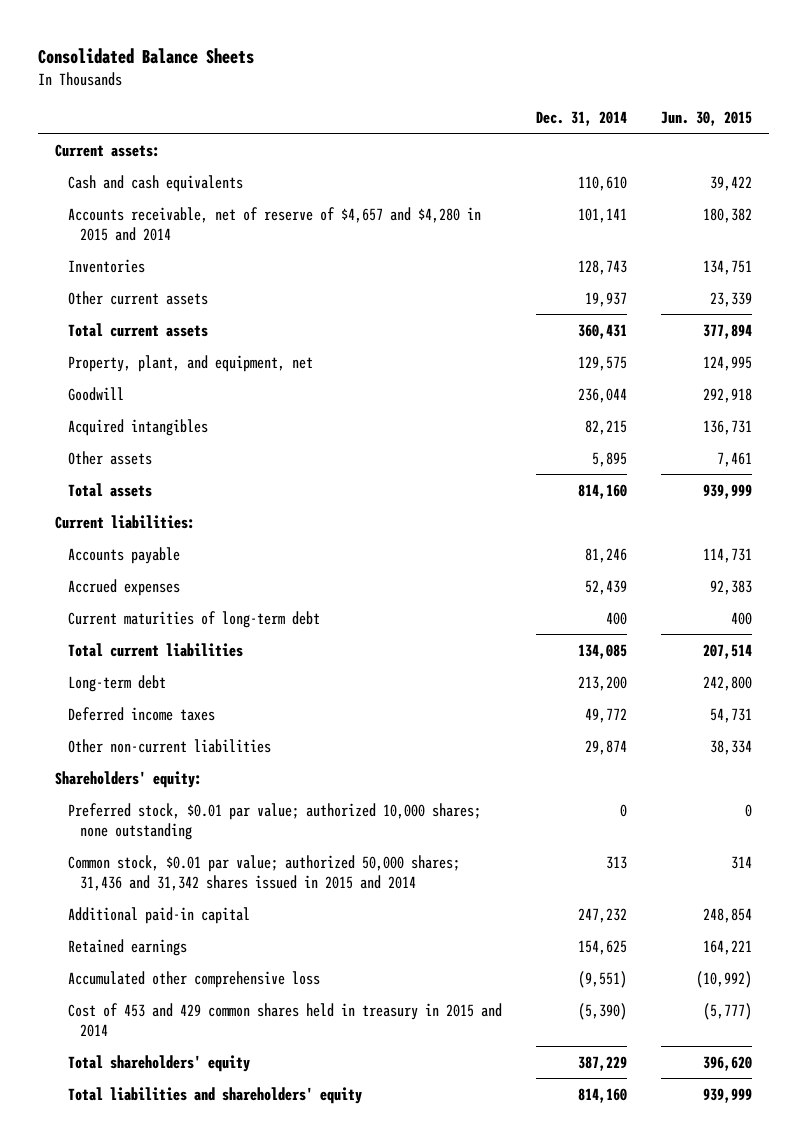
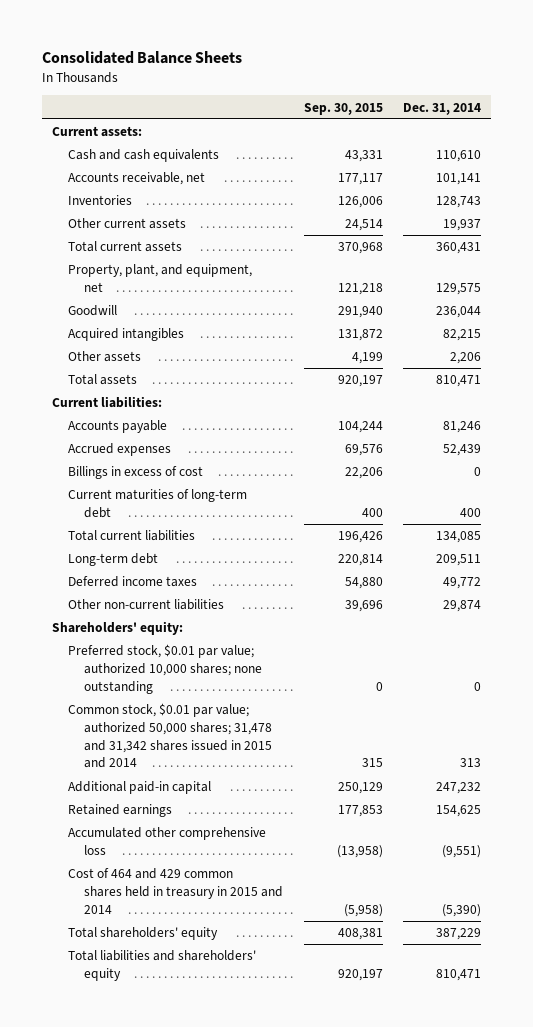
- | Dec. 31, 2014 | Jun. 30, 2015
+ | Sep. 30, 2015 | Dec. 31, 2014
- Accounts receivable, net of reserve of $4,657 and $4,280 in 2015 and 2014 | 101,141 | 180,382
+ Accounts receivable, net | 177,117 | 101,141
- Other assets | 5,895 | 7,461
- Total assets | 814,160 | 939,999
+ Other assets | 4,199 | 2,206
+ Total assets | 920,197 | 810,471
+ Billings in excess of cost | 22,206 | 0
- Long-term debt | 213,200 | 242,800
+ Long-term debt | 220,814 | 209,511
- Common stock, $0.01 par value; authorized 50,000 shares; 31,436 and 31,342 shares issued in 2015 and 2014 | 313 | 314
+ Common stock, $0.01 par value; authorized 50,000 shares; 31,478 and 31,342 shares issued in 2015 and 2014 | 315 | 313
- Cost of 453 and 429 common shares held in treasury in 2015 and 2014 | (5,390) | (5,777)
+ Cost of 464 and 429 common shares held in treasury in 2015 and 2014 | (5,958) | (5,390)
- Total liabilities and shareholders' equity | 814,160 | 939,999
+ Total liabilities and shareholders' equity | 920,197 | 810,471

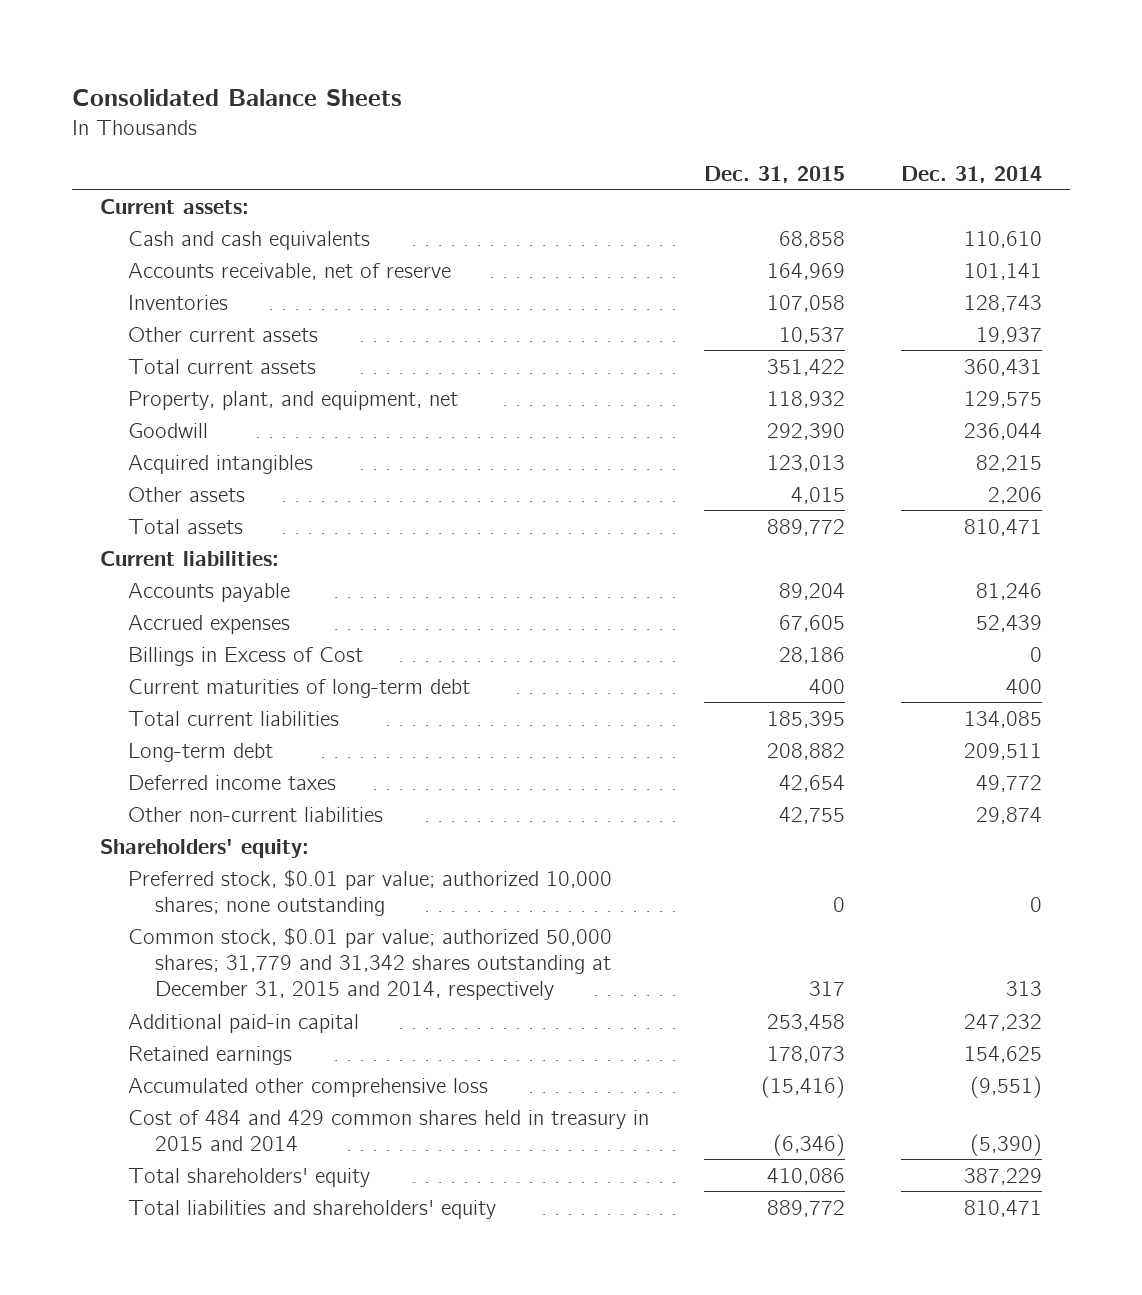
- | Sep. 30, 2015 | Dec. 31, 2014
+ | Dec. 31, 2015 | Dec. 31, 2014
- Accounts receivable, net | 177,117 | 101,141
+ Accounts receivable, net of reserve | 164,969 | 101,141
- Billings in excess of cost | 22,206 | 0
+ Billings in Excess of Cost | 28,186 | 0
- Common stock, $0.01 par value; authorized 50,000 shares; 31,478 and 31,342 shares issued in 2015 and 2014 | 315 | 313
+ Common stock, $0.01 par value; authorized 50,000 shares; 31,779 and 31,342 shares outstanding at December 31, 2015 and 2014, respectively | 317 | 313
- Cost of 464 and 429 common shares held in treasury in 2015 and 2014 | (5,958) | (5,390)
+ Cost of 484 and 429 common shares held in treasury in 2015 and 2014 | (6,346) | (5,390)

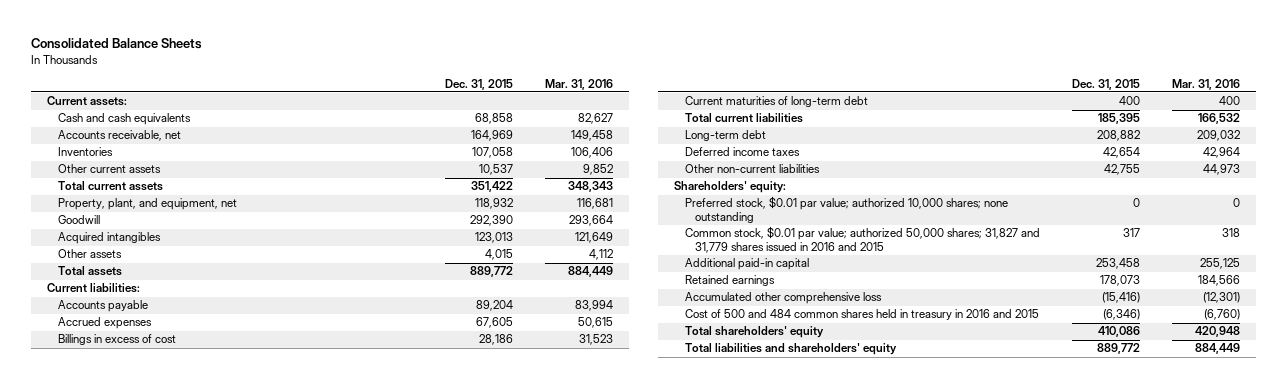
- | Dec. 31, 2015 | Dec. 31, 2014
+ | Dec. 31, 2015 | Mar. 31, 2016
- Accounts receivable, net of reserve | 164,969 | 101,141
+ Accounts receivable, net | 164,969 | 149,458
- Billings in Excess of Cost | 28,186 | 0
+ Billings in excess of cost | 28,186 | 31,523
- Common stock, $0.01 par value; authorized 50,000 shares; 31,779 and 31,342 shares outstanding at December 31, 2015 and 2014, respectively | 317 | 313
+ Common stock, $0.01 par value; authorized 50,000 shares; 31,827 and 31,779 shares issued in 2016 and 2015 | 317 | 318
- Cost of 484 and 429 common shares held in treasury in 2015 and 2014 | (6,346) | (5,390)
+ Cost of 500 and 484 common shares held in treasury in 2016 and 2015 | (6,346) | (6,760)

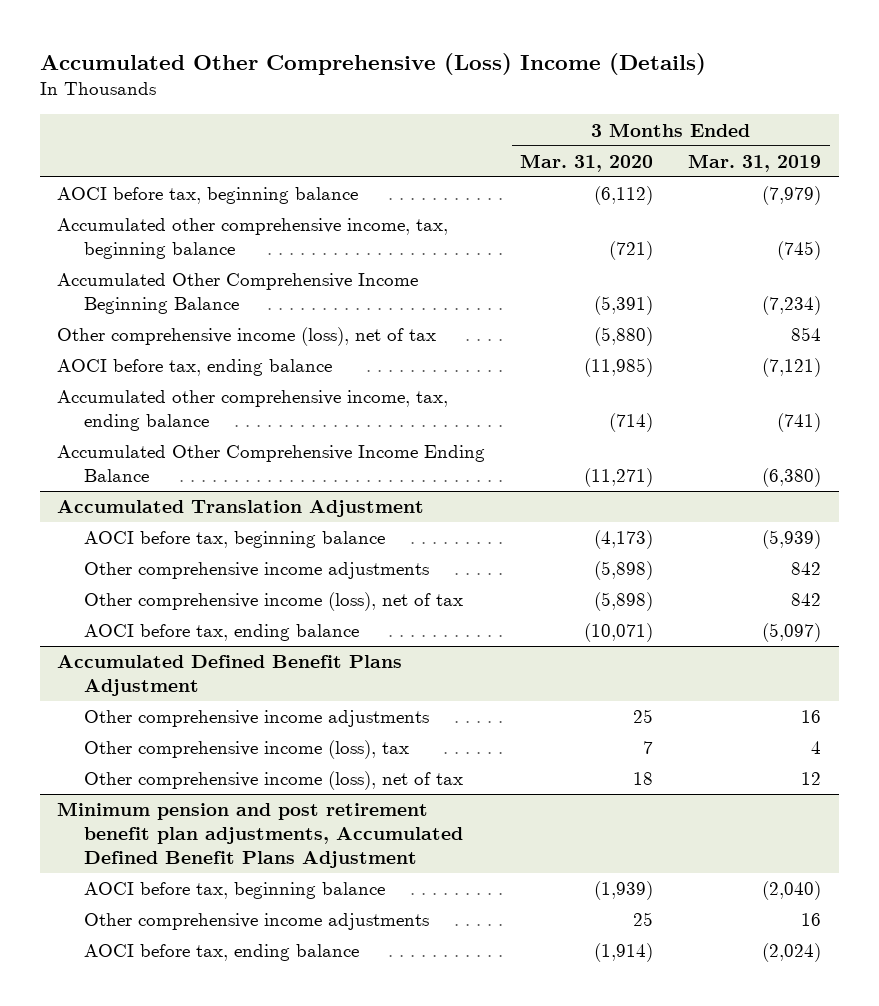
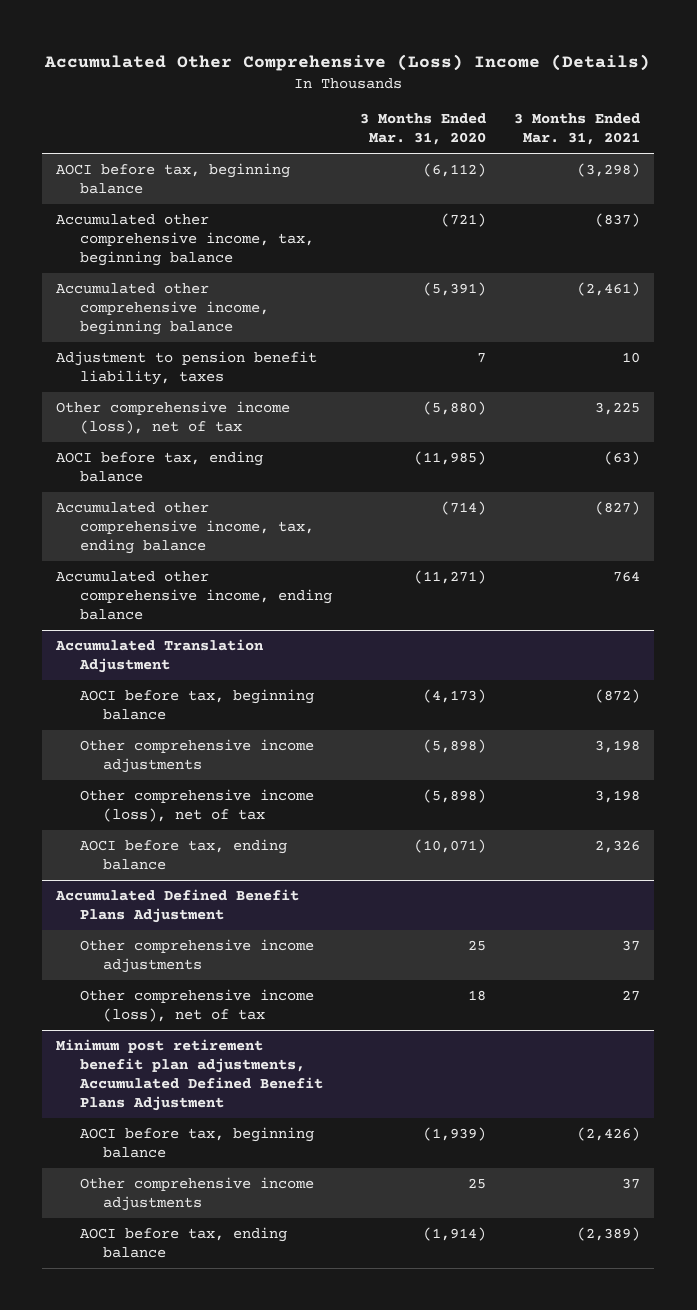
- | 3 Months Ended Mar. 31, 2020 | 3 Months Ended Mar. 31, 2019
+ | 3 Months Ended Mar. 31, 2020 | 3 Months Ended Mar. 31, 2021
- Accumulated Other Comprehensive Income Beginning Balance | (5,391) | (7,234)
+ Accumulated other comprehensive income, beginning balance | (5,391) | (2,461)
+ Adjustment to pension benefit liability, taxes | 7 | 10
- Accumulated Other Comprehensive Income Ending Balance | (11,271) | (6,380)
+ Accumulated other comprehensive income, ending balance | (11,271) | 764
@ Accumulated Defined Benefit Plans Adjustment
- Other comprehensive income (loss), tax | 7 | 4
- Minimum pension and post retirement benefit plan adjustments, Accumulated Defined Benefit Plans Adjustment
+ Minimum post retirement benefit plan adjustments, Accumulated Defined Benefit Plans Adjustment

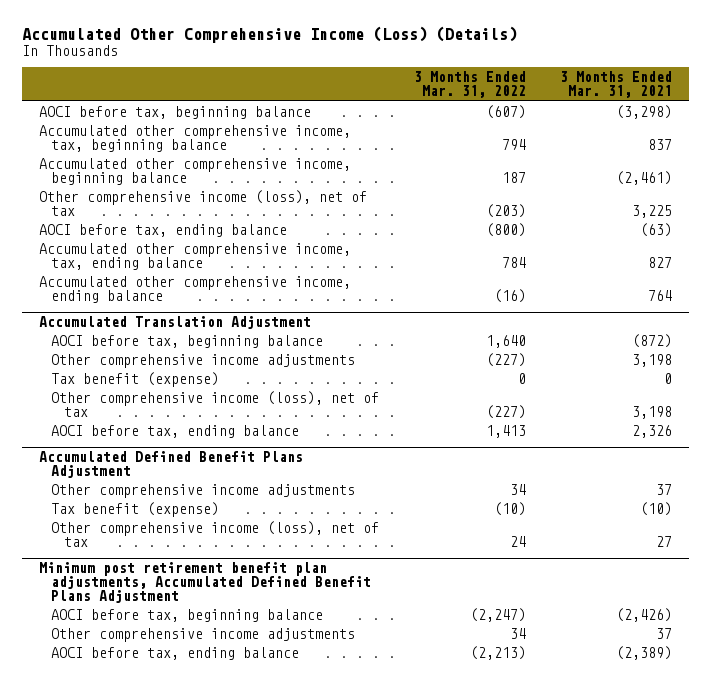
- Accumulated Other Comprehensive (Loss) Income (Details)
+ Accumulated Other Comprehensive Income (Loss) (Details)
- | 3 Months Ended Mar. 31, 2020 | 3 Months Ended Mar. 31, 2021
+ | 3 Months Ended Mar. 31, 2022 | 3 Months Ended Mar. 31, 2021
- Accumulated other comprehensive income, tax, beginning balance | (721) | (837)
+ Accumulated other comprehensive income, tax, beginning balance | 794 | 837
- Adjustment to pension benefit liability, taxes | 7 | 10
- Accumulated other comprehensive income, tax, ending balance | (714) | (827)
+ Accumulated other comprehensive income, tax, ending balance | 784 | 827
@ Accumulated Translation Adjustment
+ Tax benefit (expense) | 0 | 0
@ Accumulated Defined Benefit Plans Adjustment
+ Tax benefit (expense) | (10) | (10)

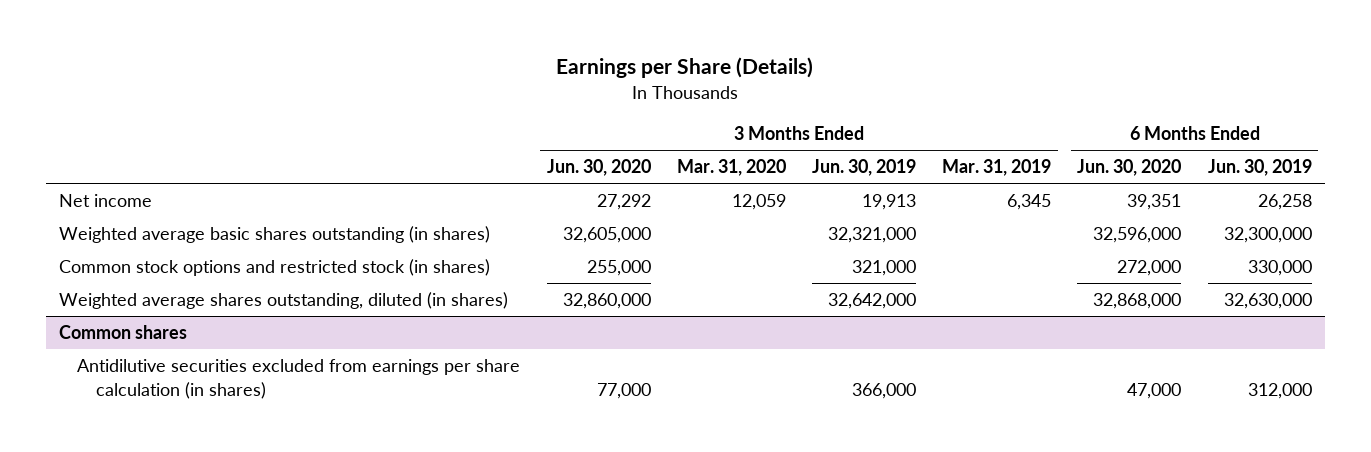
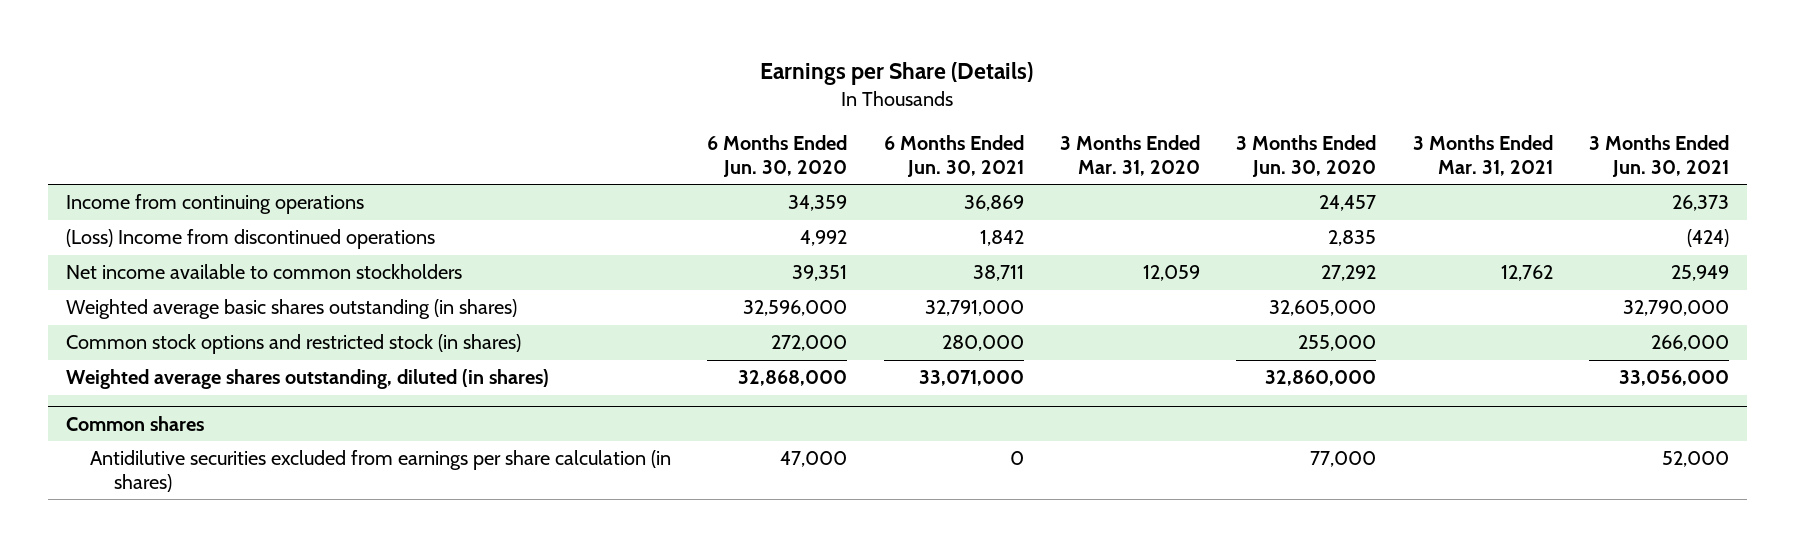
- | 3 Months Ended Jun. 30, 2020 | 3 Months Ended Mar. 31, 2020 | 3 Months Ended Jun. 30, 2019 | 3 Months Ended Mar. 31, 2019 | 6 Months Ended Jun. 30, 2020 | 6 Months Ended Jun. 30, 2019
+ | 6 Months Ended Jun. 30, 2020 | 6 Months Ended Jun. 30, 2021 | 3 Months Ended Mar. 31, 2020 | 3 Months Ended Jun. 30, 2020 | 3 Months Ended Mar. 31, 2021 | 3 Months Ended Jun. 30, 2021
- Net income | 27,292 | 12,059 | 19,913 | 6,345 | 39,351 | 26,258
+ Income from continuing operations | 34,359 | 36,869 | | 24,457 | | 26,373
+ (Loss) Income from discontinued operations | 4,992 | 1,842 | | 2,835 | | (424)
+ Net income available to common stockholders | 39,351 | 38,711 | 12,059 | 27,292 | 12,762 | 25,949

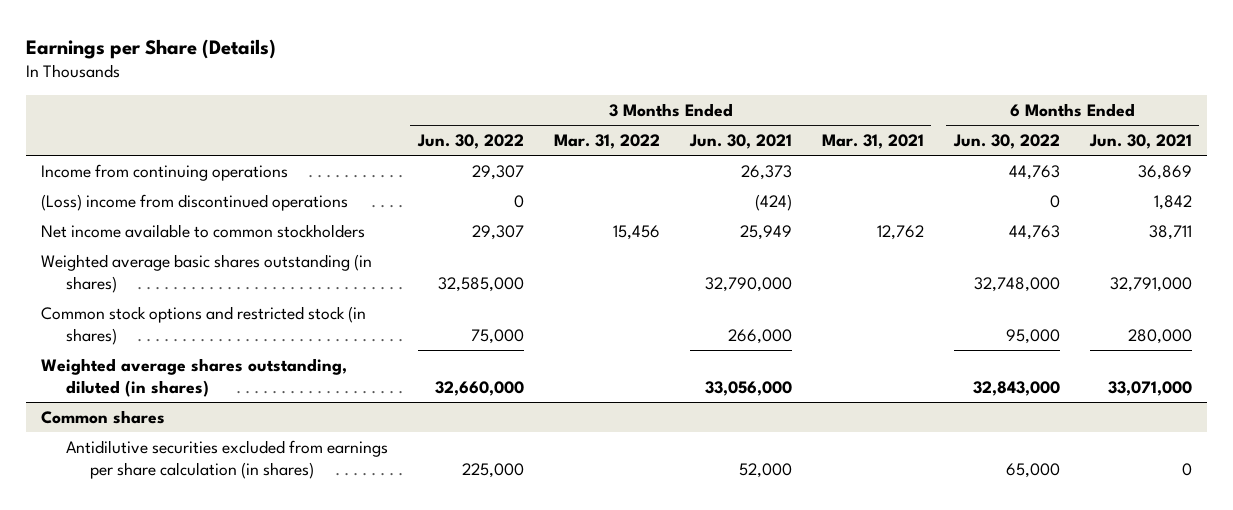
- | 6 Months Ended Jun. 30, 2020 | 6 Months Ended Jun. 30, 2021 | 3 Months Ended Mar. 31, 2020 | 3 Months Ended Jun. 30, 2020 | 3 Months Ended Mar. 31, 2021 | 3 Months Ended Jun. 30, 2021
+ | 3 Months Ended Jun. 30, 2022 | 3 Months Ended Mar. 31, 2022 | 3 Months Ended Jun. 30, 2021 | 3 Months Ended Mar. 31, 2021 | 6 Months Ended Jun. 30, 2022 | 6 Months Ended Jun. 30, 2021
- (Loss) Income from discontinued operations | 4,992 | 1,842 | | 2,835 | | (424)
+ (Loss) income from discontinued operations | 0 | | (424) | | 0 | 1,842

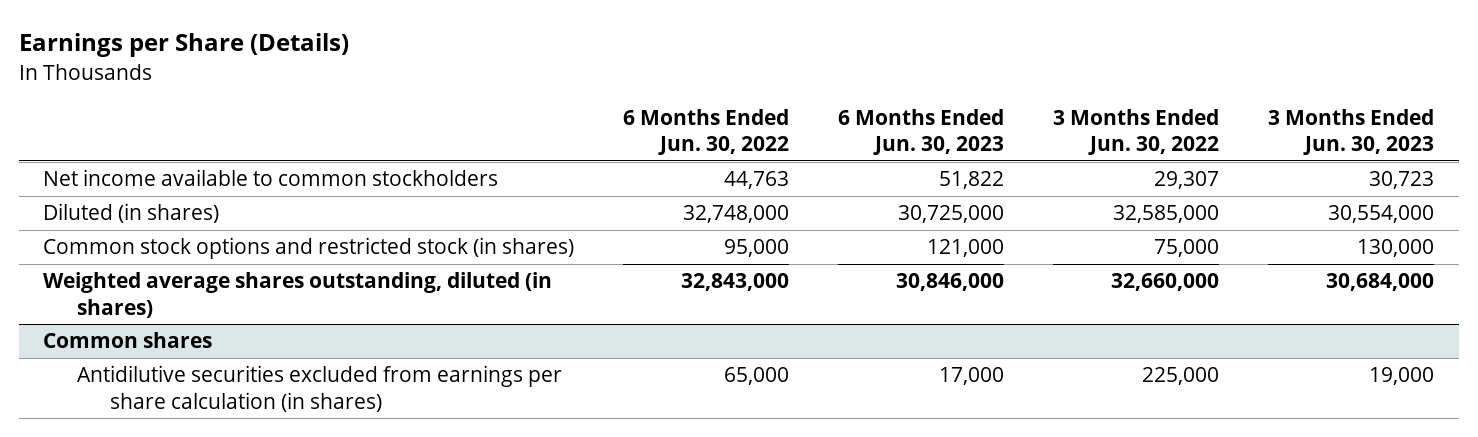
- | 3 Months Ended Jun. 30, 2022 | 3 Months Ended Mar. 31, 2022 | 3 Months Ended Jun. 30, 2021 | 3 Months Ended Mar. 31, 2021 | 6 Months Ended Jun. 30, 2022 | 6 Months Ended Jun. 30, 2021
+ | 6 Months Ended Jun. 30, 2022 | 6 Months Ended Jun. 30, 2023 | 3 Months Ended Jun. 30, 2022 | 3 Months Ended Jun. 30, 2023
- Income from continuing operations | 29,307 | | 26,373 | | 44,763 | 36,869
- (Loss) income from discontinued operations | 0 | | (424) | | 0 | 1,842
- Weighted average basic shares outstanding (in shares) | 32,585,000 | | 32,790,000 | | 32,748,000 | 32,791,000
+ Diluted (in shares) | 32,748,000 | 30,725,000 | 32,585,000 | 30,554,000

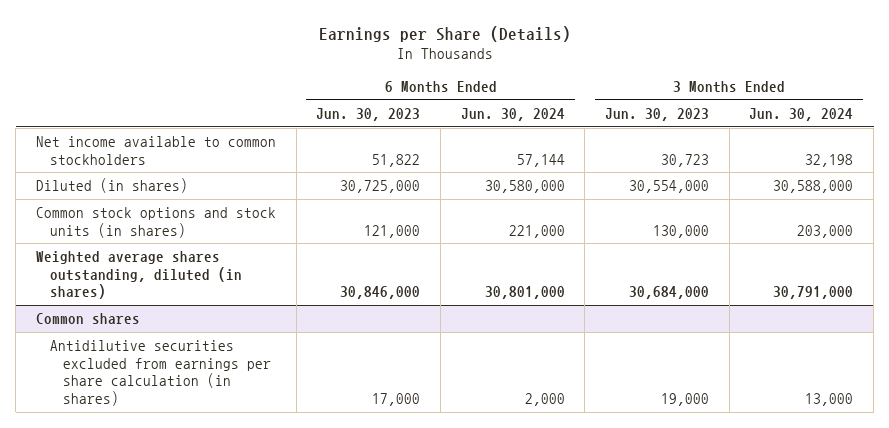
- | 6 Months Ended Jun. 30, 2022 | 6 Months Ended Jun. 30, 2023 | 3 Months Ended Jun. 30, 2022 | 3 Months Ended Jun. 30, 2023
+ | 6 Months Ended Jun. 30, 2023 | 6 Months Ended Jun. 30, 2024 | 3 Months Ended Jun. 30, 2023 | 3 Months Ended Jun. 30, 2024
- Common stock options and restricted stock (in shares) | 95,000 | 121,000 | 75,000 | 130,000
+ Common stock options and stock units (in shares) | 121,000 | 221,000 | 130,000 | 203,000

